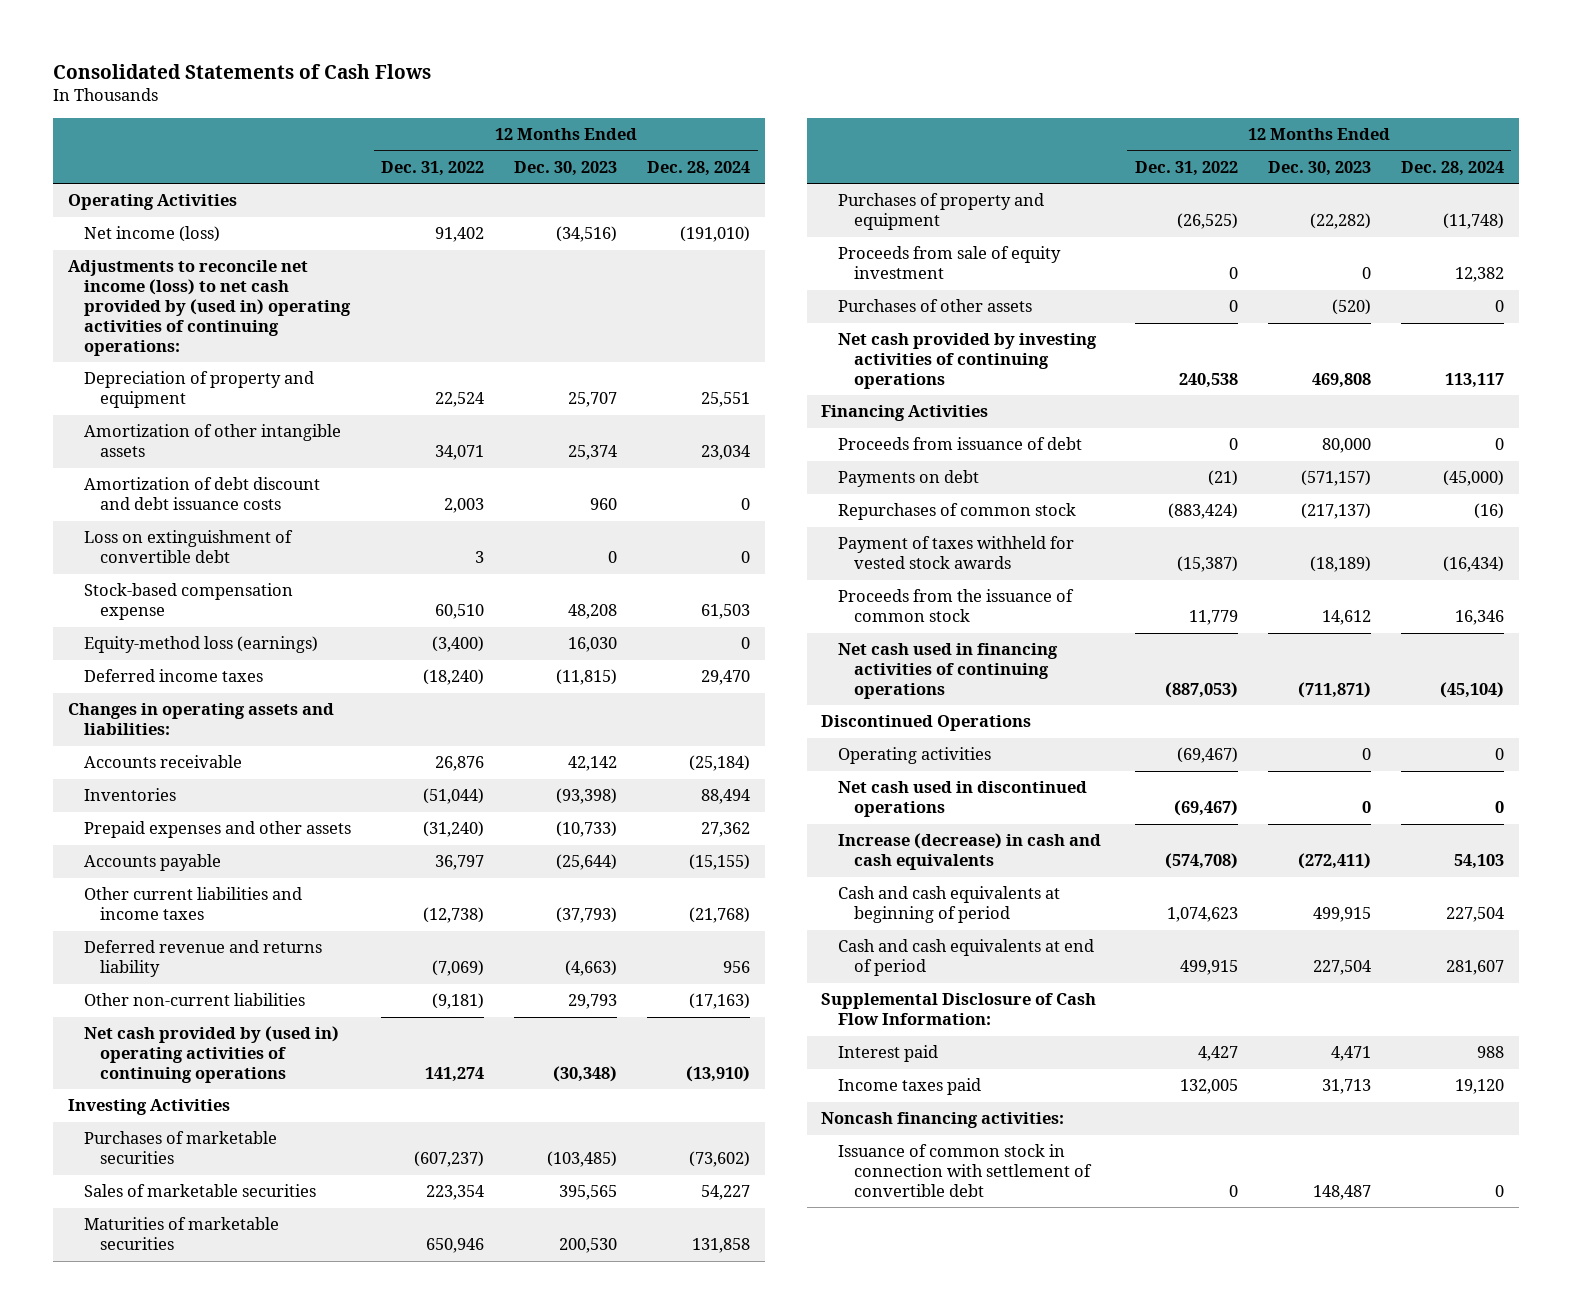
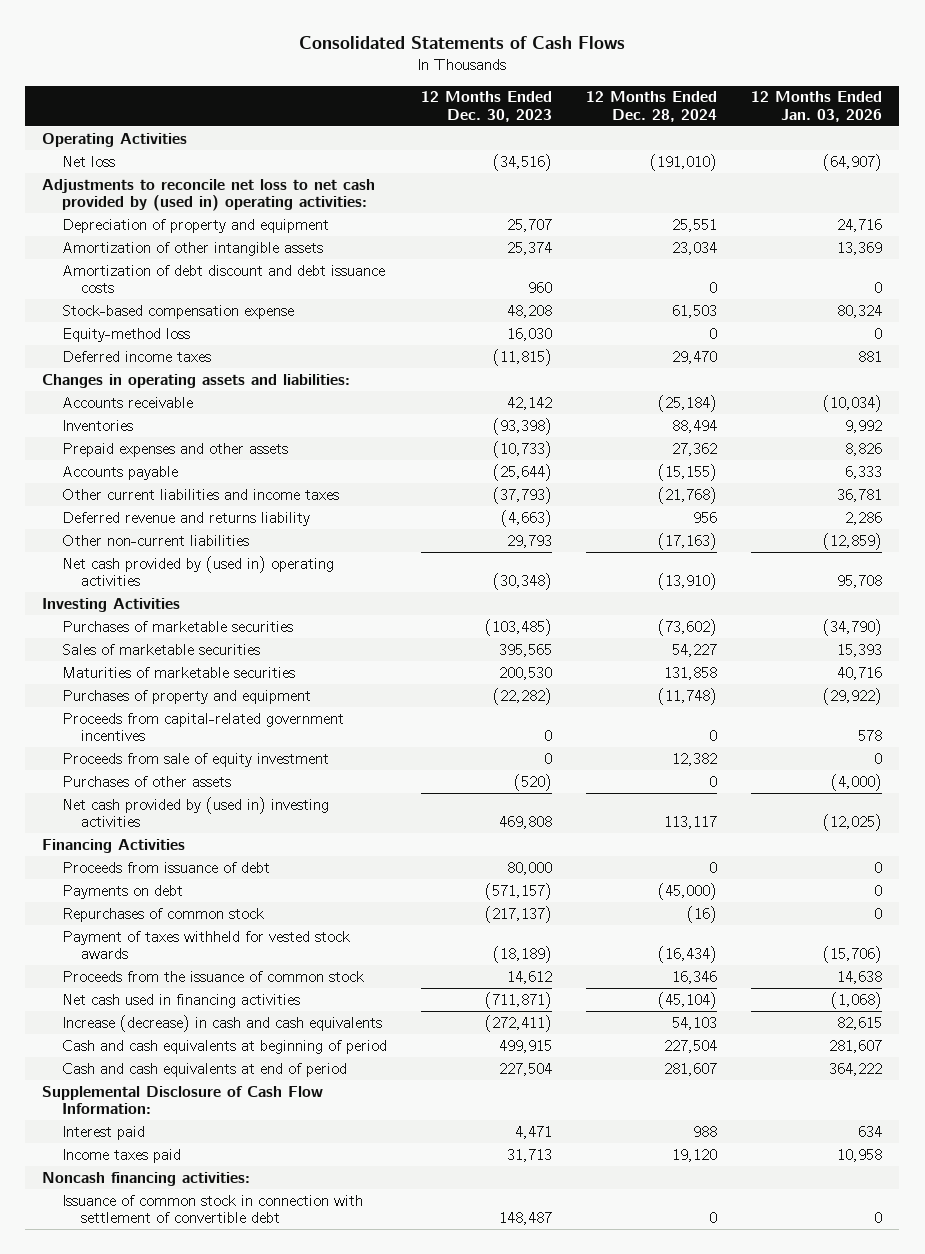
- | 12 Months Ended Dec. 31, 2022 | 12 Months Ended Dec. 30, 2023 | 12 Months Ended Dec. 28, 2024
+ | 12 Months Ended Dec. 30, 2023 | 12 Months Ended Dec. 28, 2024 | 12 Months Ended Jan. 03, 2026
- Net income (loss) | 91,402 | (34,516) | (191,010)
- Adjustments to reconcile net income (loss) to net cash provided by (used in) operating activities of continuing operations:
+ Net loss | (34,516) | (191,010) | (64,907)
+ Adjustments to reconcile net loss to net cash provided by (used in) operating activities:
- Loss on extinguishment of convertible debt | 3 | 0 | 0
- Equity-method loss (earnings) | (3,400) | 16,030 | 0
+ Equity-method loss | 16,030 | 0 | 0
- Net cash provided by (used in) operating activities of continuing operations | 141,274 | (30,348) | (13,910)
+ Net cash provided by (used in) operating activities | (30,348) | (13,910) | 95,708
+ Proceeds from capital-related government incentives | 0 | 0 | 578
- Net cash provided by investing activities of continuing operations | 240,538 | 469,808 | 113,117
+ Net cash provided by (used in) investing activities | 469,808 | 113,117 | (12,025)
- Net cash used in financing activities of continuing operations | (887,053) | (711,871) | (45,104)
- Discontinued Operations
- Operating activities | (69,467) | 0 | 0
- Net cash used in discontinued operations | (69,467) | 0 | 0
+ Net cash used in financing activities | (711,871) | (45,104) | (1,068)

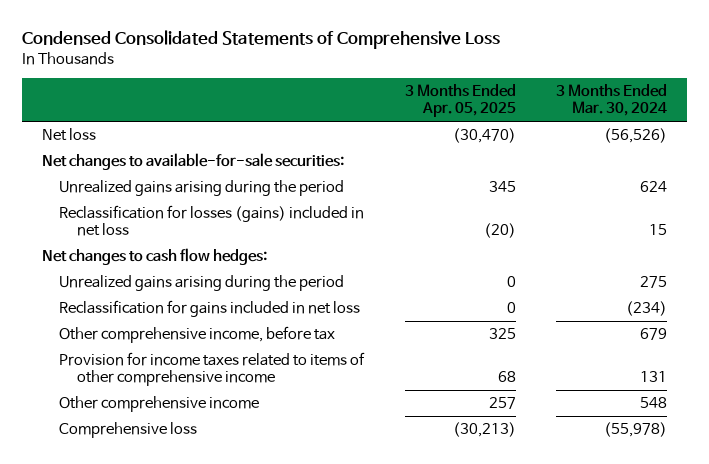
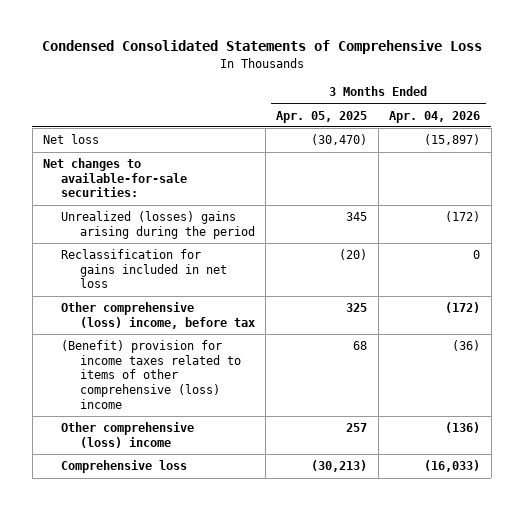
- | 3 Months Ended Apr. 05, 2025 | 3 Months Ended Mar. 30, 2024
+ | 3 Months Ended Apr. 05, 2025 | 3 Months Ended Apr. 04, 2026
- Unrealized gains arising during the period | 345 | 624
- Reclassification for losses (gains) included in net loss | (20) | 15
- Net changes to cash flow hedges:
- Unrealized gains arising during the period | 0 | 275
- Reclassification for gains included in net loss | 0 | (234)
- Other comprehensive income, before tax | 325 | 679
- Provision for income taxes related to items of other comprehensive income | 68 | 131
- Other comprehensive income | 257 | 548
+ Unrealized (losses) gains arising during the period | 345 | (172)
+ Reclassification for gains included in net loss | (20) | 0
+ Other comprehensive (loss) income, before tax | 325 | (172)
+ (Benefit) provision for income taxes related to items of other comprehensive (loss) income | 68 | (36)
+ Other comprehensive (loss) income | 257 | (136)

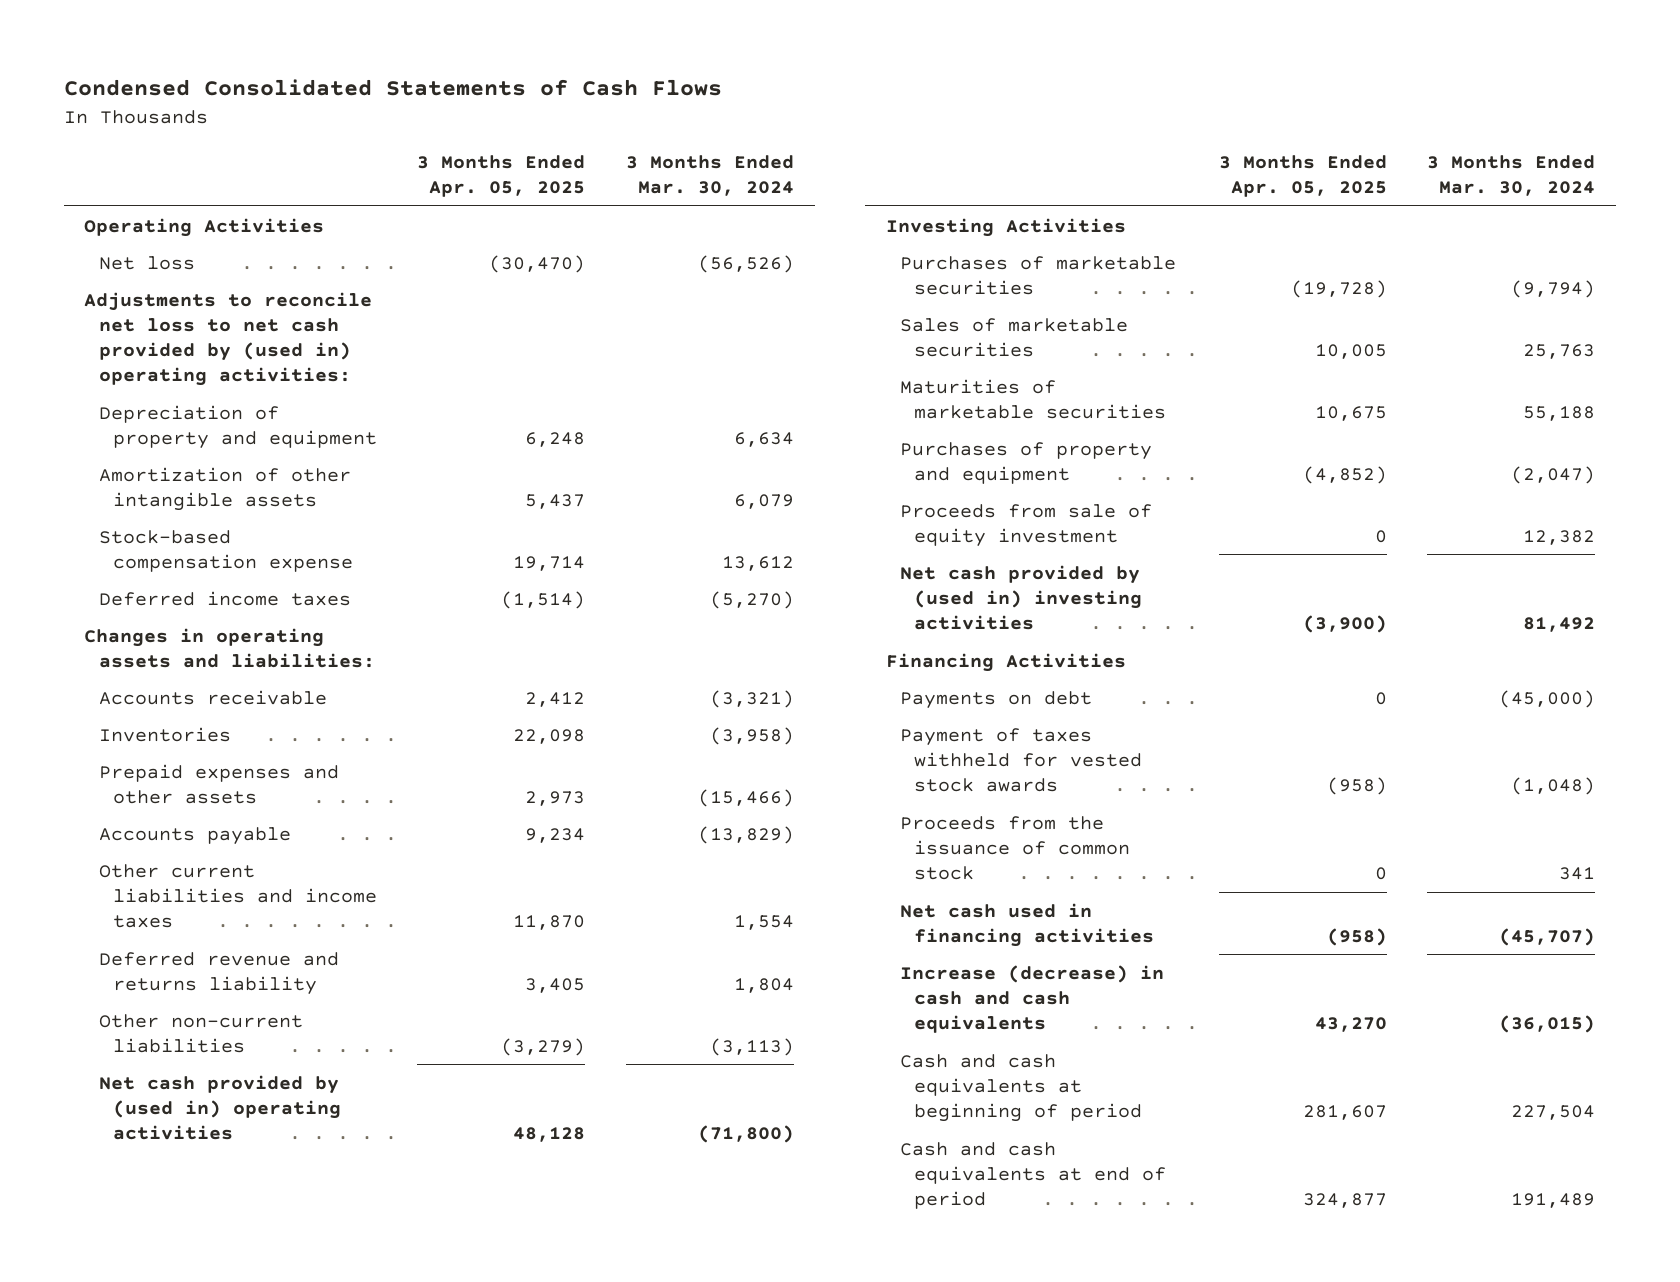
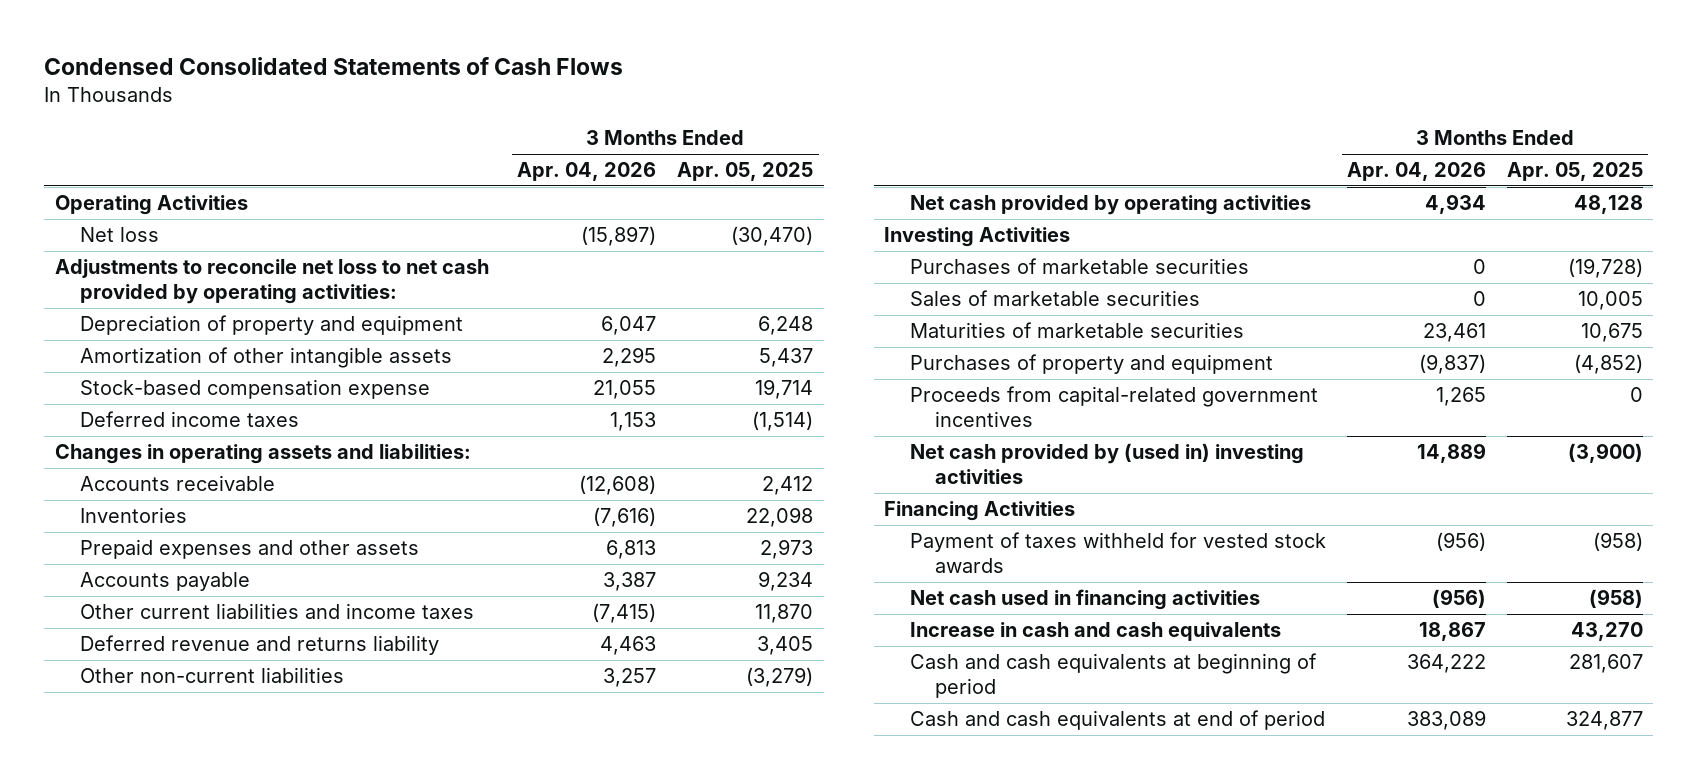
- | 3 Months Ended Apr. 05, 2025 | 3 Months Ended Mar. 30, 2024
+ | 3 Months Ended Apr. 04, 2026 | 3 Months Ended Apr. 05, 2025
- Adjustments to reconcile net loss to net cash provided by (used in) operating activities:
+ Adjustments to reconcile net loss to net cash provided by operating activities:
- Net cash provided by (used in) operating activities | 48,128 | (71,800)
+ Net cash provided by operating activities | 4,934 | 48,128
- Proceeds from sale of equity investment | 0 | 12,382
+ Proceeds from capital-related government incentives | 1,265 | 0
- Payments on debt | 0 | (45,000)
- Proceeds from the issuance of common stock | 0 | 341
- Increase (decrease) in cash and cash equivalents | 43,270 | (36,015)
+ Increase in cash and cash equivalents | 18,867 | 43,270

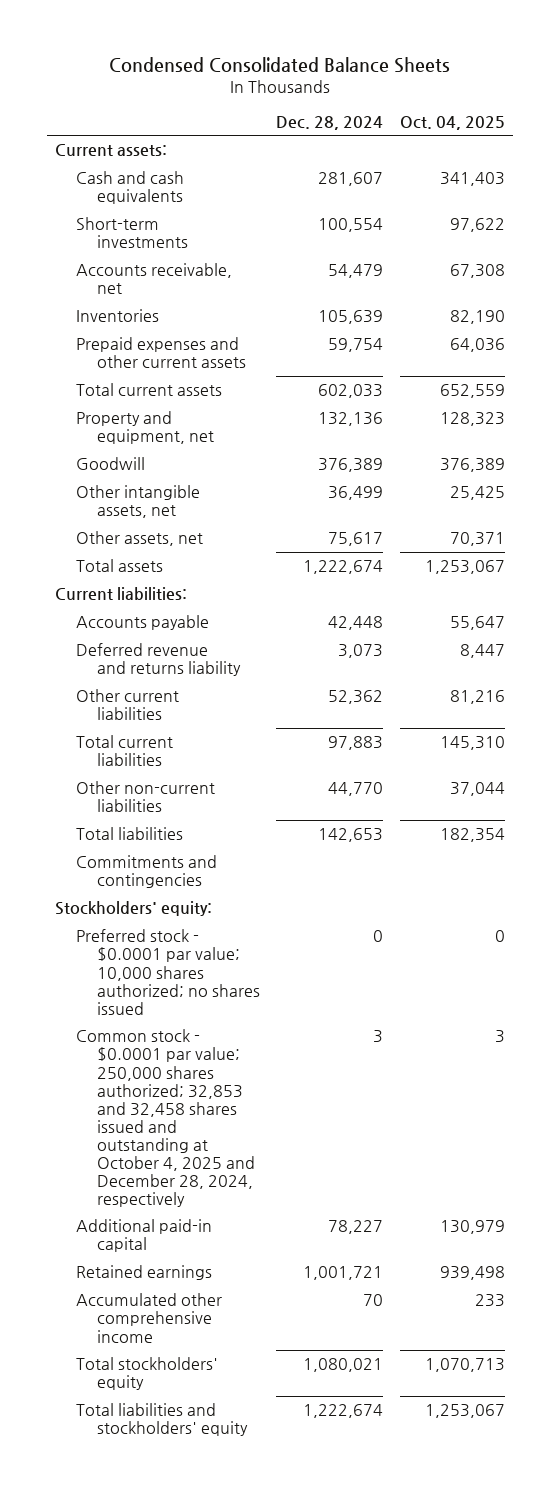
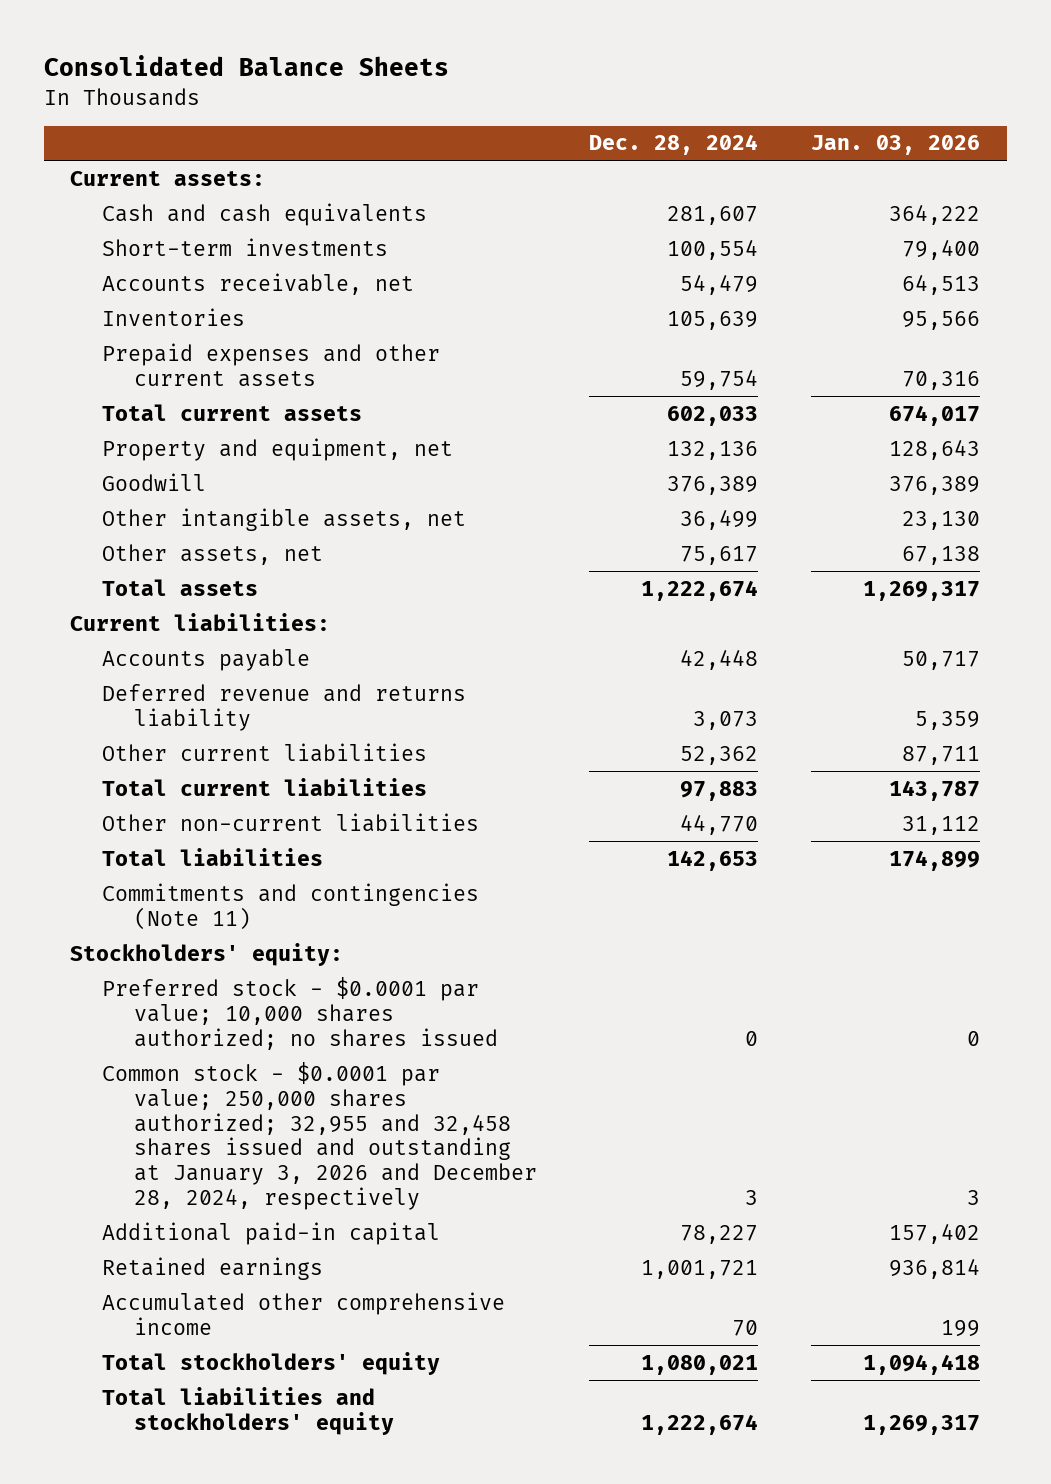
- Condensed Consolidated Balance Sheets
+ Consolidated Balance Sheets
- | Dec. 28, 2024 | Oct. 04, 2025
+ | Dec. 28, 2024 | Jan. 03, 2026
- Commitments and contingencies
+ Commitments and contingencies (Note 11)
- Common stock - $0.0001 par value; 250,000 shares authorized; 32,853 and 32,458 shares issued and outstanding at October 4, 2025 and December 28, 2024, respectively | 3 | 3
+ Common stock - $0.0001 par value; 250,000 shares authorized; 32,955 and 32,458 shares issued and outstanding at January 3, 2026 and December 28, 2024, respectively | 3 | 3

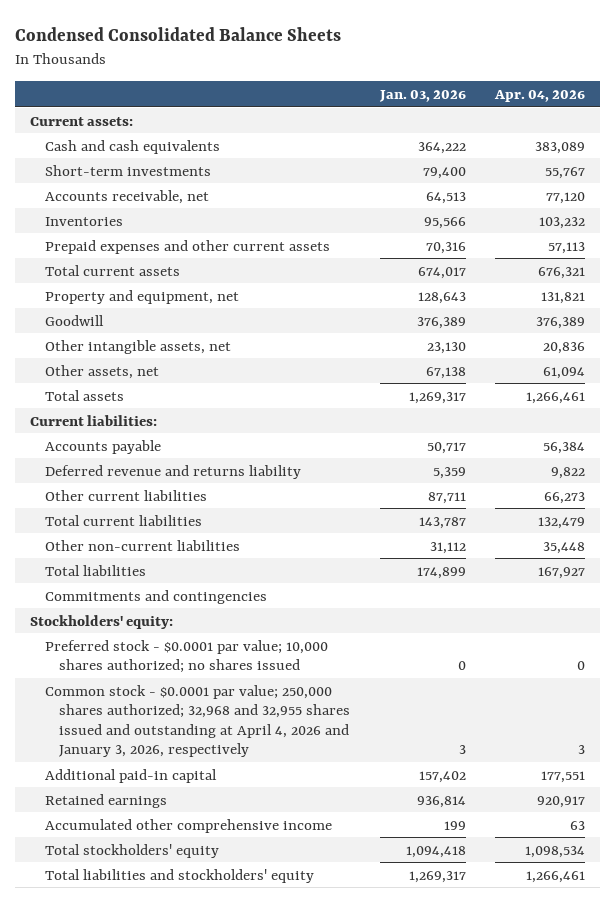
- Consolidated Balance Sheets
+ Condensed Consolidated Balance Sheets
- | Dec. 28, 2024 | Jan. 03, 2026
+ | Jan. 03, 2026 | Apr. 04, 2026
- Commitments and contingencies (Note 11)
+ Commitments and contingencies
- Common stock - $0.0001 par value; 250,000 shares authorized; 32,955 and 32,458 shares issued and outstanding at January 3, 2026 and December 28, 2024, respectively | 3 | 3
+ Common stock - $0.0001 par value; 250,000 shares authorized; 32,968 and 32,955 shares issued and outstanding at April 4, 2026 and January 3, 2026, respectively | 3 | 3

